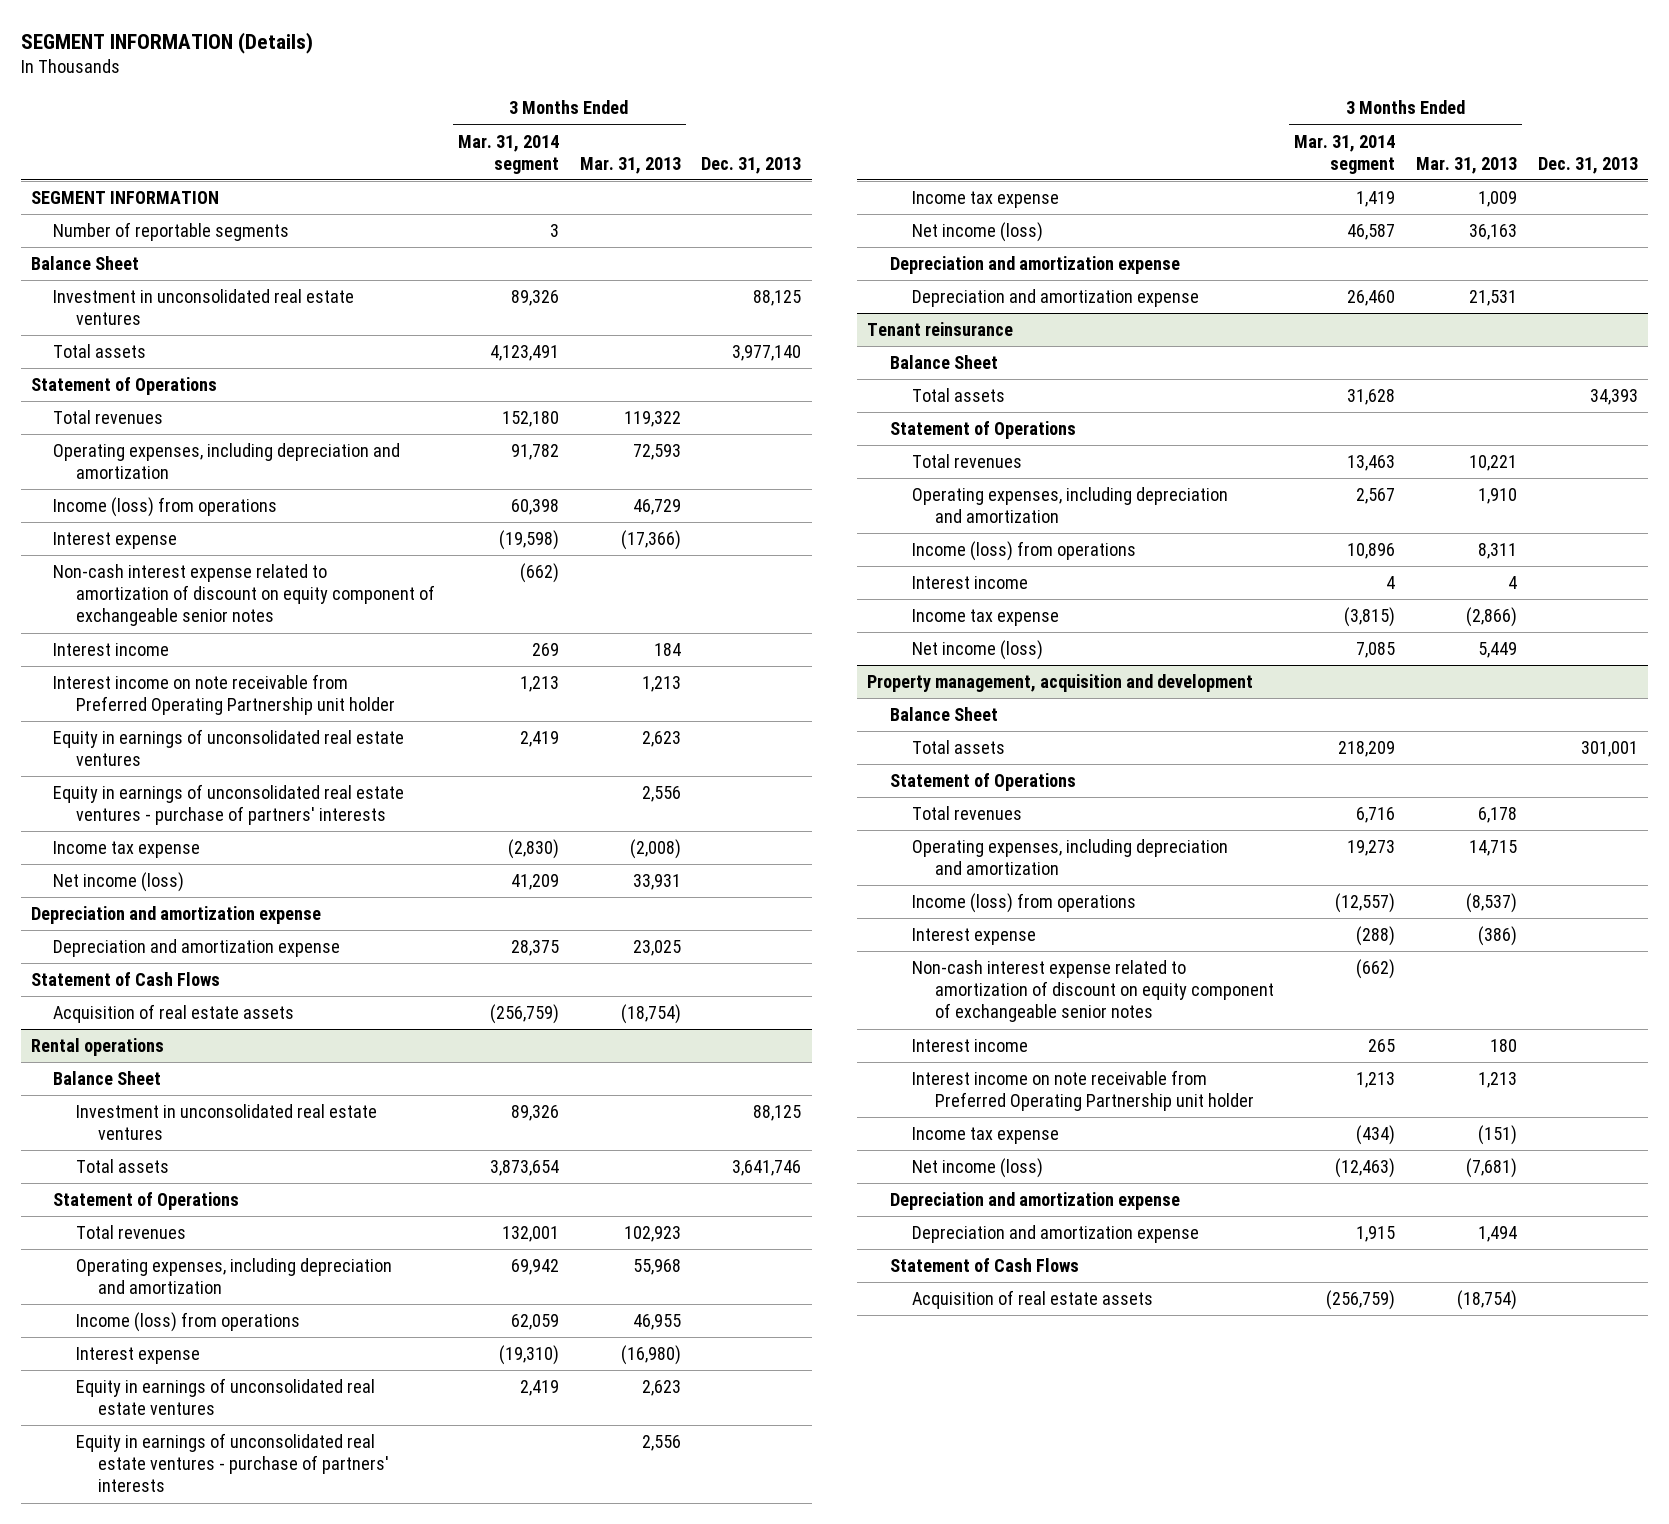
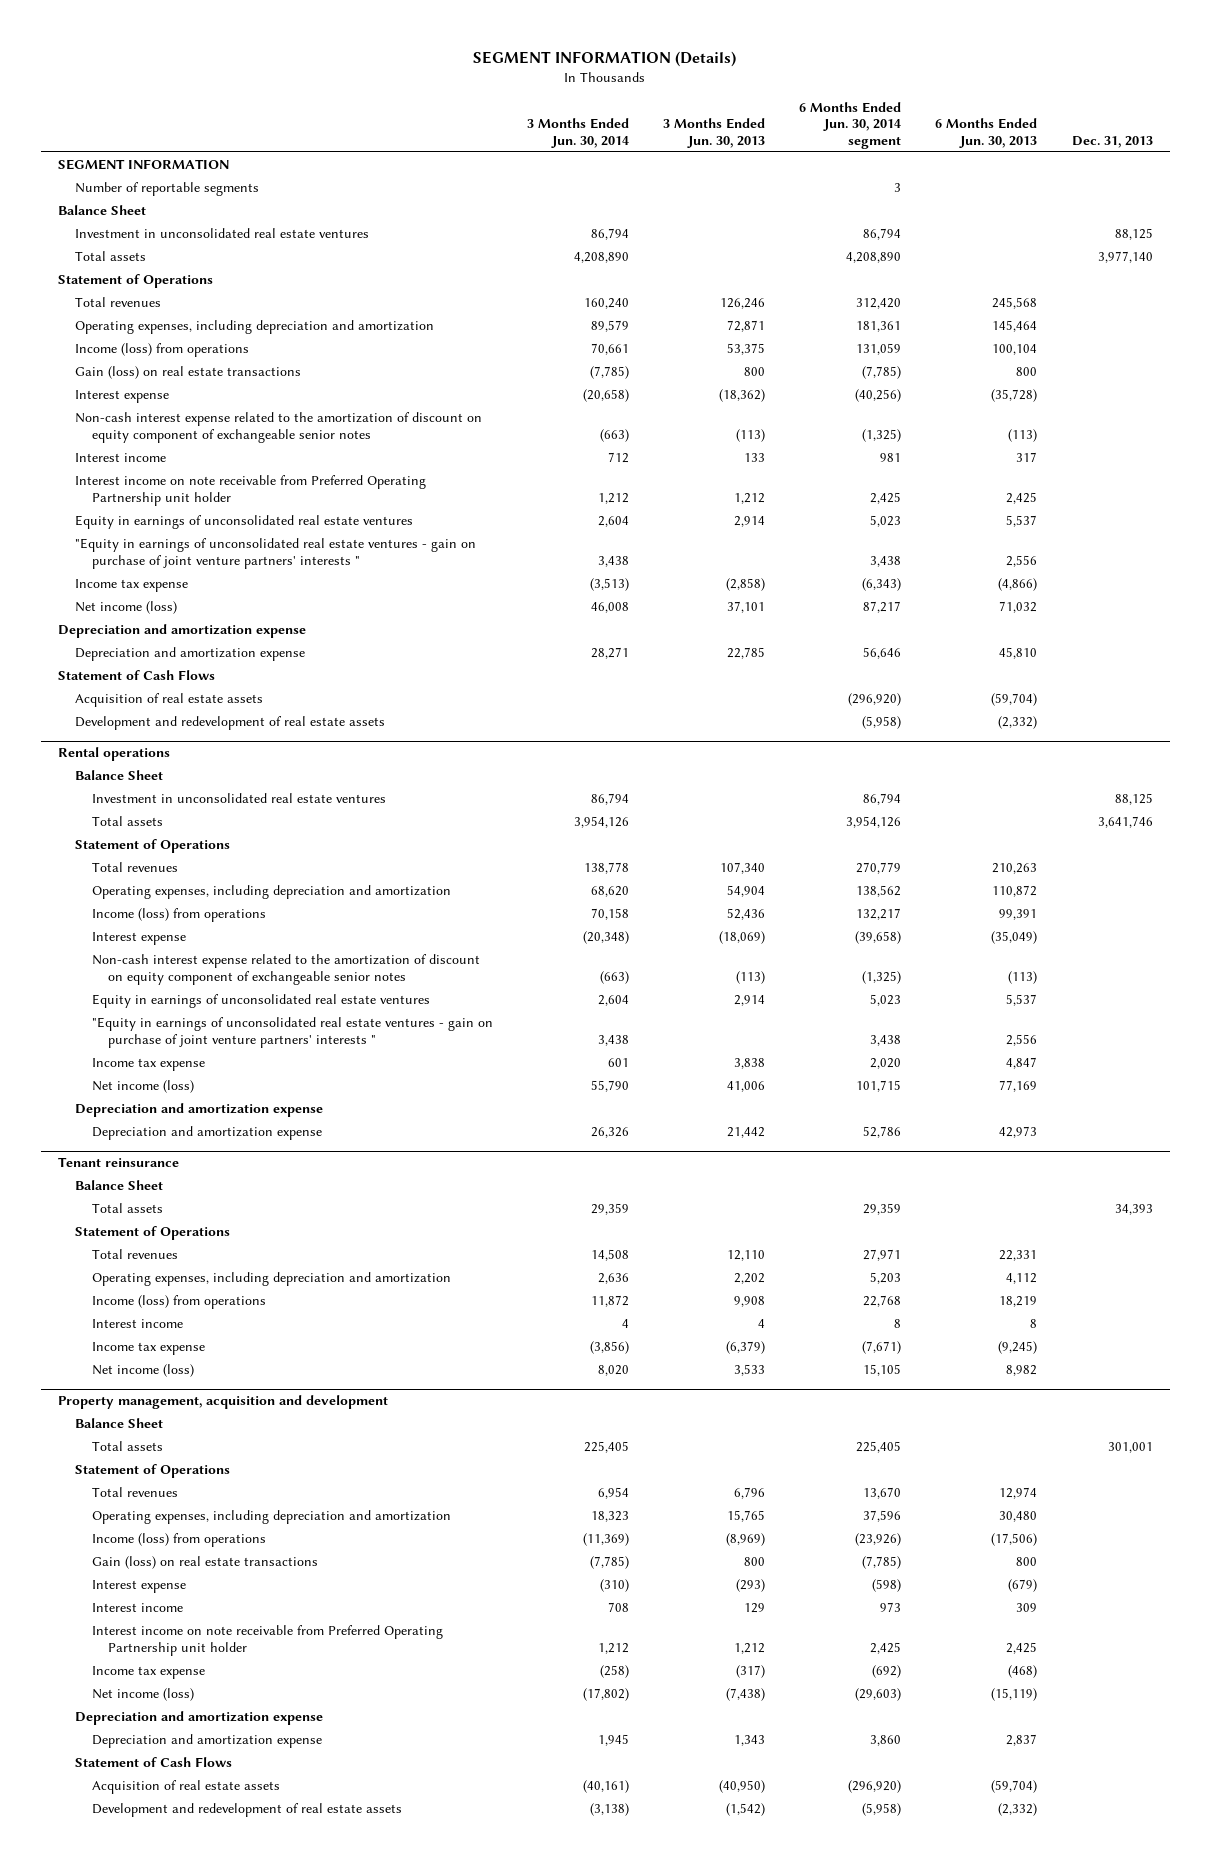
- | 3 Months Ended Mar. 31, 2014 segment | 3 Months Ended Mar. 31, 2013 | Dec. 31, 2013
+ | 3 Months Ended Jun. 30, 2014 | 3 Months Ended Jun. 30, 2013 | 6 Months Ended Jun. 30, 2014 segment | 6 Months Ended Jun. 30, 2013 | Dec. 31, 2013
+ Gain (loss) on real estate transactions | (7,785) | 800 | (7,785) | 800 |
- Non-cash interest expense related to amortization of discount on equity component of exchangeable senior notes | (662) | |
+ Non-cash interest expense related to the amortization of discount on equity component of exchangeable senior notes | (663) | (113) | (1,325) | (113) |
- Equity in earnings of unconsolidated real estate ventures - purchase of partners' interests | | 2,556 |
+ "Equity in earnings of unconsolidated real estate ventures - gain on purchase of joint venture partners' interests " | 3,438 | | 3,438 | 2,556 |
+ Development and redevelopment of real estate assets | | | (5,958) | (2,332) |
@ Rental operations
+ Non-cash interest expense related to the amortization of discount on equity component of exchangeable senior notes | (663) | (113) | (1,325) | (113) |
- Equity in earnings of unconsolidated real estate ventures - purchase of partners' interests | | 2,556 |
+ "Equity in earnings of unconsolidated real estate ventures - gain on purchase of joint venture partners' interests " | 3,438 | | 3,438 | 2,556 |
@ Property management, acquisition and development
+ Gain (loss) on real estate transactions | (7,785) | 800 | (7,785) | 800 |
- Non-cash interest expense related to amortization of discount on equity component of exchangeable senior notes | (662) | |
+ Development and redevelopment of real estate assets | (3,138) | (1,542) | (5,958) | (2,332) |

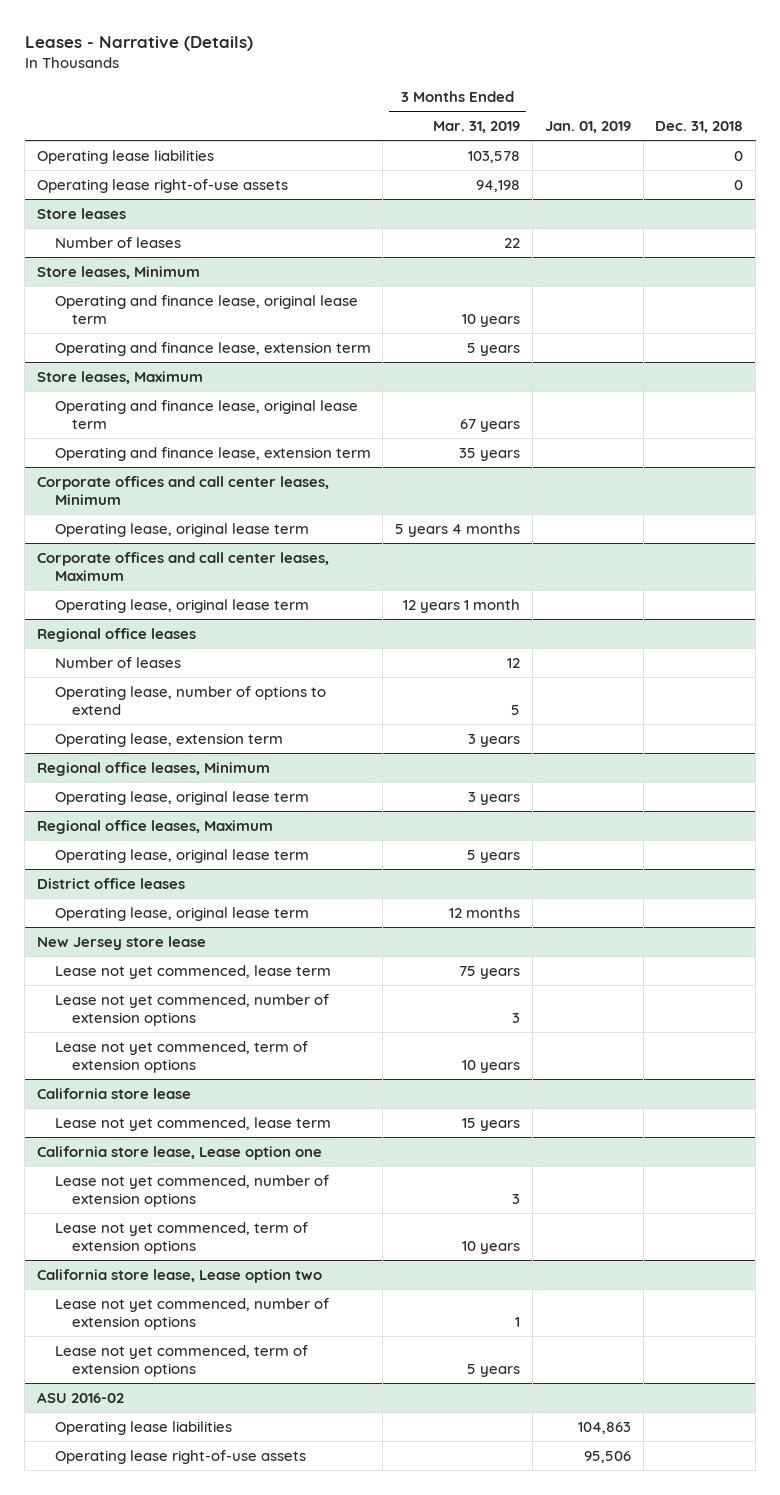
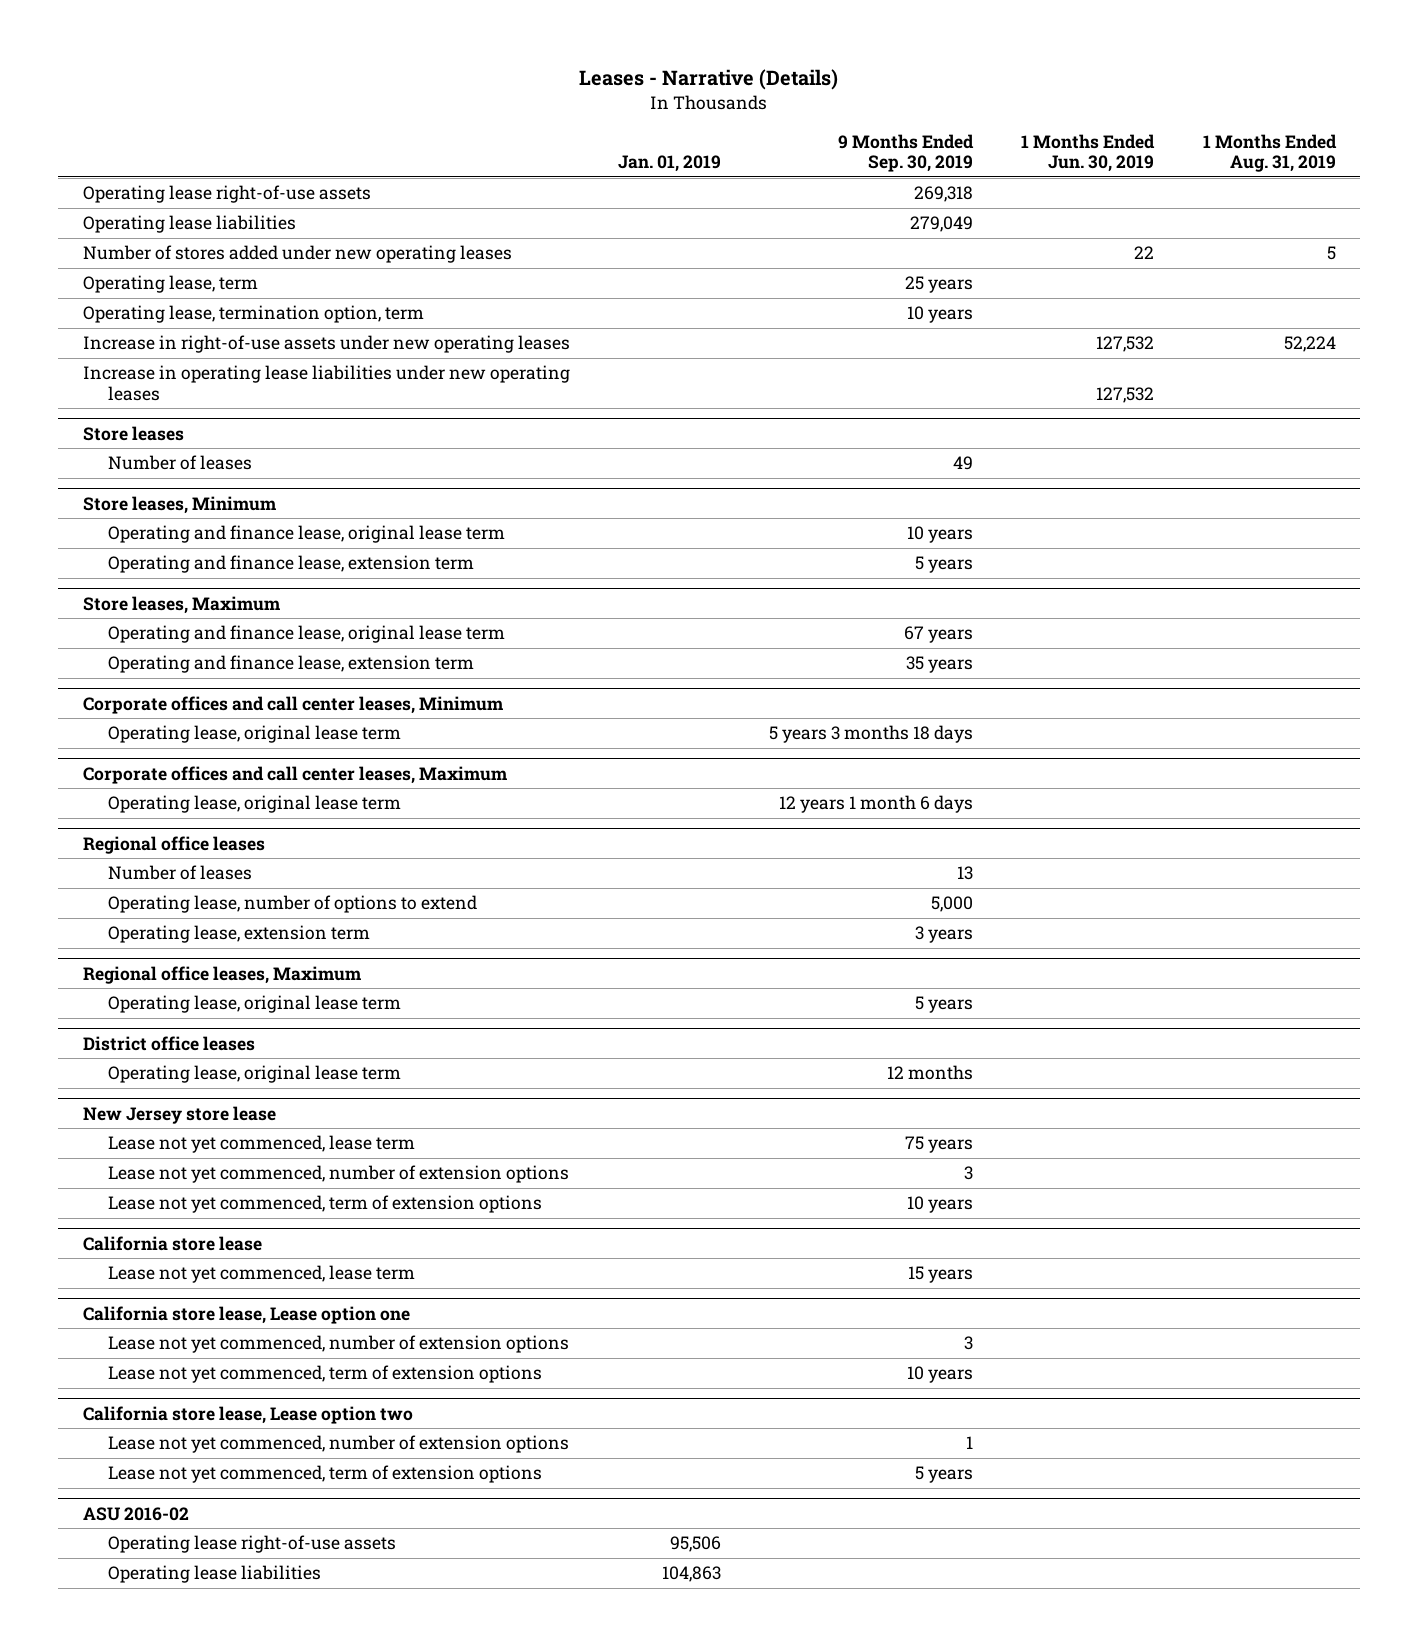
- | 3 Months Ended Mar. 31, 2019 | Jan. 01, 2019 | Dec. 31, 2018
+ | Jan. 01, 2019 | 9 Months Ended Sep. 30, 2019 | 1 Months Ended Jun. 30, 2019 | 1 Months Ended Aug. 31, 2019
moved down: Operating lease liabilities | | 279,049 | |
+ Number of stores added under new operating leases | | | 22 | 5
+ Operating lease, term | | 25 years | |
+ Operating lease, termination option, term | | 10 years | |
+ Increase in right-of-use assets under new operating leases | | | 127,532 | 52,224
+ Increase in operating lease liabilities under new operating leases | | | 127,532 |
- Regional office leases, Minimum
- Operating lease, original lease term | 3 years | |
@ ASU 2016-02
moved down: Operating lease liabilities | 104,863 | | |

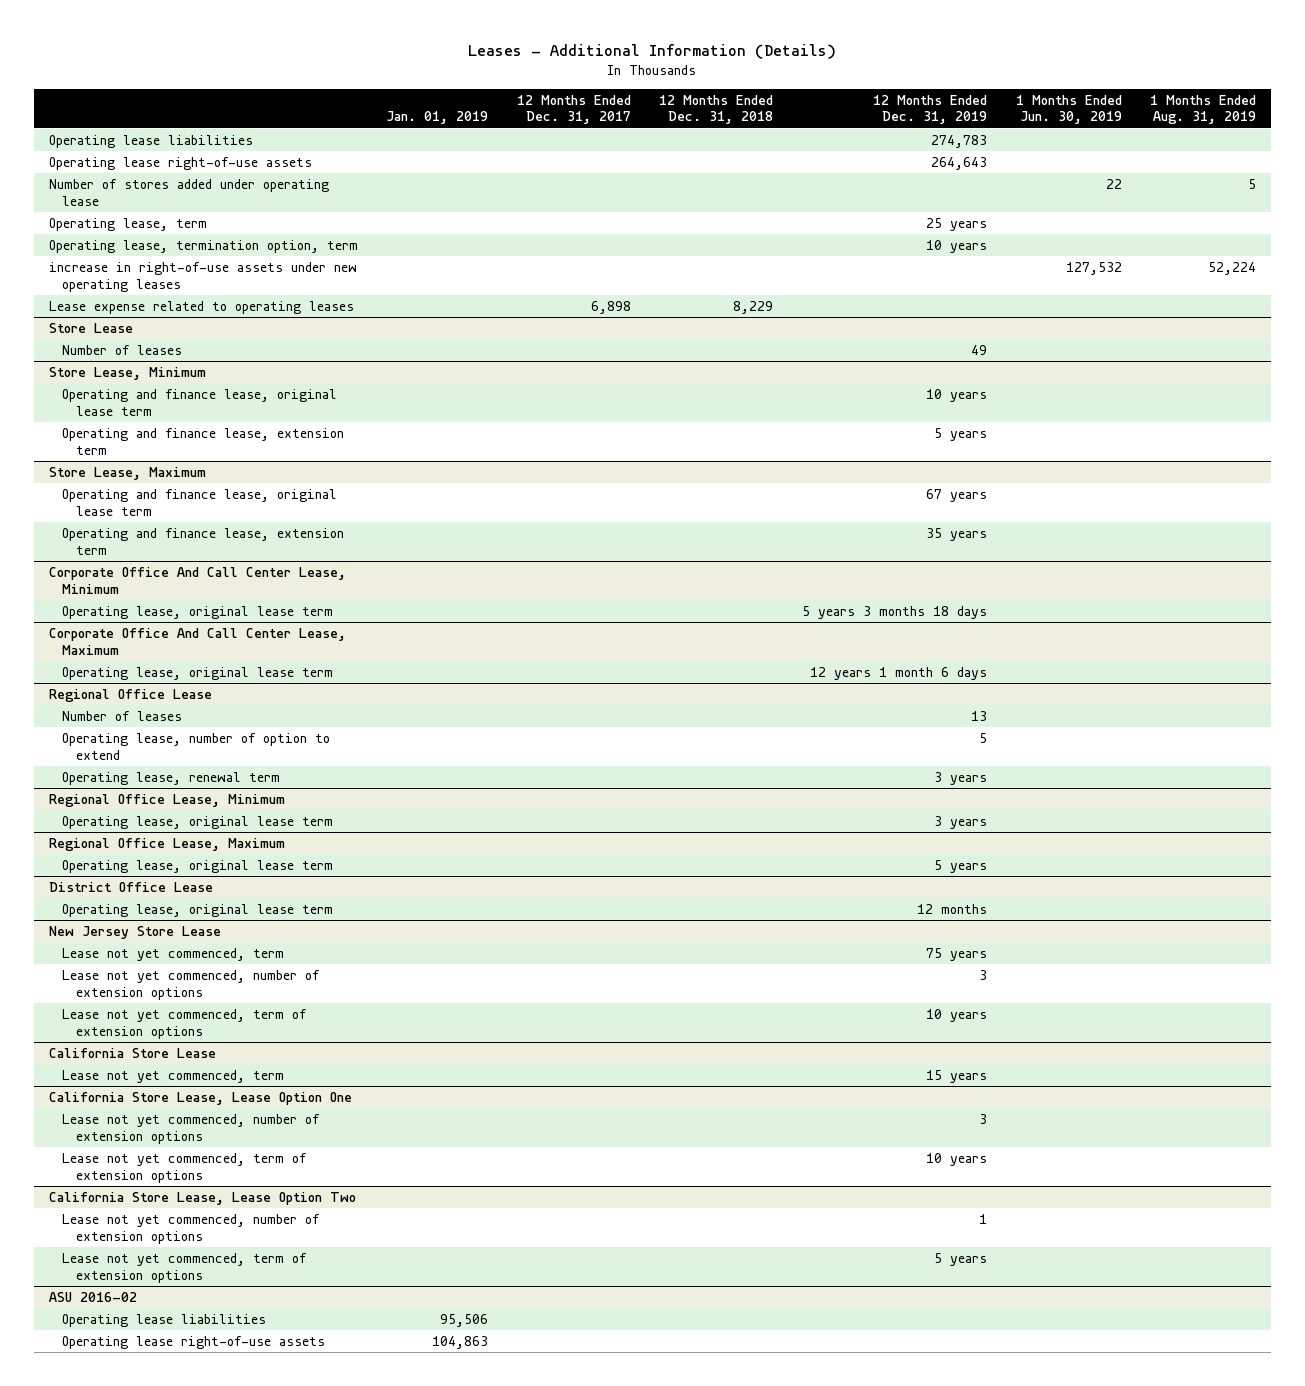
- Leases - Narrative (Details)
+ Leases - Additional Information (Details)
- | Jan. 01, 2019 | 9 Months Ended Sep. 30, 2019 | 1 Months Ended Jun. 30, 2019 | 1 Months Ended Aug. 31, 2019
+ | Jan. 01, 2019 | 12 Months Ended Dec. 31, 2017 | 12 Months Ended Dec. 31, 2018 | 12 Months Ended Dec. 31, 2019 | 1 Months Ended Jun. 30, 2019 | 1 Months Ended Aug. 31, 2019
- Number of stores added under new operating leases | | | 22 | 5
moved down: Operating lease right-of-use assets | | | | 264,643 | |
+ Number of stores added under operating lease | | | | | 22 | 5
- Increase in right-of-use assets under new operating leases | | | 127,532 | 52,224
- Increase in operating lease liabilities under new operating leases | | | 127,532 |
- Store leases
+ increase in right-of-use assets under new operating leases | | | | | 127,532 | 52,224
+ Lease expense related to operating leases | | 6,898 | 8,229 | | |
+ Store Lease
- Store leases, Minimum
+ Store Lease, Minimum
- Store leases, Maximum
+ Store Lease, Maximum
- Corporate offices and call center leases, Minimum
+ Corporate Office And Call Center Lease, Minimum
- Corporate offices and call center leases, Maximum
+ Corporate Office And Call Center Lease, Maximum
- Regional office leases
+ Regional Office Lease
- Operating lease, number of options to extend | | 5,000 | |
- Operating lease, extension term | | 3 years | |
- Regional office leases, Maximum
+ Operating lease, number of option to extend | | | | 5 | |
+ Operating lease, renewal term | | | | 3 years | |
+ Regional Office Lease, Minimum
+ Operating lease, original lease term | | | | 3 years | |
+ Regional Office Lease, Maximum
- District office leases
+ District Office Lease
- New Jersey store lease
- Lease not yet commenced, lease term | | 75 years | |
+ New Jersey Store Lease
+ Lease not yet commenced, term | | | | 75 years | |
- California store lease
- Lease not yet commenced, lease term | | 15 years | |
- California store lease, Lease option one
+ California Store Lease
+ Lease not yet commenced, term | | | | 15 years | |
+ California Store Lease, Lease Option One
- California store lease, Lease option two
+ California Store Lease, Lease Option Two
@ ASU 2016-02
- Operating lease right-of-use assets | 95,506 | | |
- Operating lease liabilities | 104,863 | | |
+ Operating lease liabilities | 95,506 | | | | |
+ Operating lease right-of-use assets | 104,863 | | | | |

